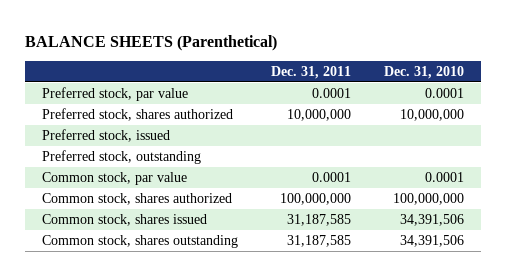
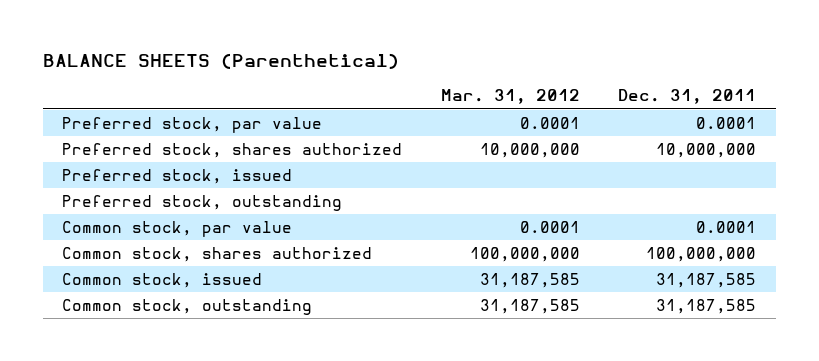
- | Dec. 31, 2011 | Dec. 31, 2010
+ | Mar. 31, 2012 | Dec. 31, 2011
- Common stock, shares issued | 31,187,585 | 34,391,506
- Common stock, shares outstanding | 31,187,585 | 34,391,506
+ Common stock, issued | 31,187,585 | 31,187,585
+ Common stock, outstanding | 31,187,585 | 31,187,585

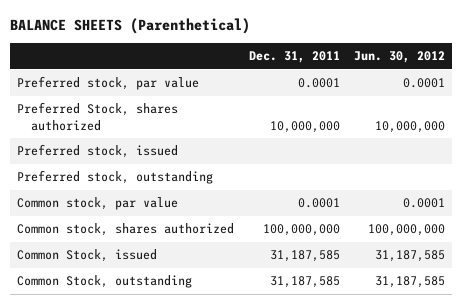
- | Mar. 31, 2012 | Dec. 31, 2011
+ | Dec. 31, 2011 | Jun. 30, 2012
- Preferred stock, shares authorized | 10,000,000 | 10,000,000
+ Preferred Stock, shares authorized | 10,000,000 | 10,000,000
- Common stock, issued | 31,187,585 | 31,187,585
- Common stock, outstanding | 31,187,585 | 31,187,585
+ Common Stock, issued | 31,187,585 | 31,187,585
+ Common Stock, outstanding | 31,187,585 | 31,187,585

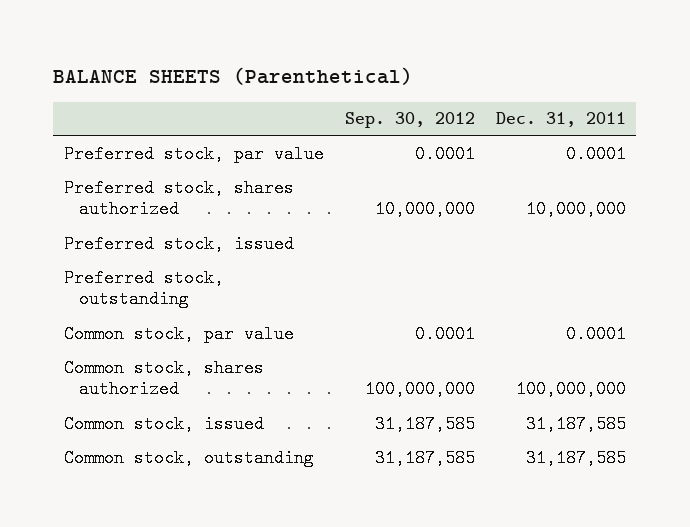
- | Dec. 31, 2011 | Jun. 30, 2012
+ | Sep. 30, 2012 | Dec. 31, 2011
- Preferred Stock, shares authorized | 10,000,000 | 10,000,000
+ Preferred stock, shares authorized | 10,000,000 | 10,000,000
- Common Stock, issued | 31,187,585 | 31,187,585
- Common Stock, outstanding | 31,187,585 | 31,187,585
+ Common stock, issued | 31,187,585 | 31,187,585
+ Common stock, outstanding | 31,187,585 | 31,187,585

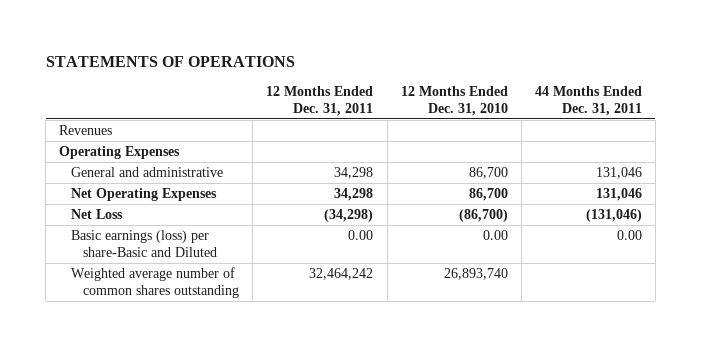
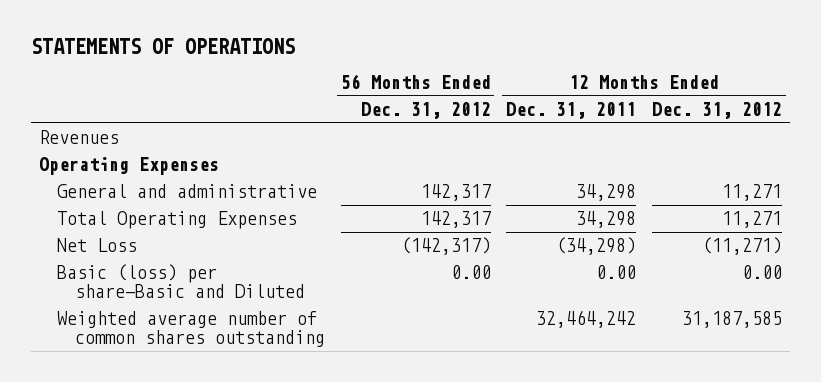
- | 12 Months Ended Dec. 31, 2011 | 12 Months Ended Dec. 31, 2010 | 44 Months Ended Dec. 31, 2011
+ | 56 Months Ended Dec. 31, 2012 | 12 Months Ended Dec. 31, 2011 | 12 Months Ended Dec. 31, 2012
- Net Operating Expenses | 34,298 | 86,700 | 131,046
+ Total Operating Expenses | 142,317 | 34,298 | 11,271
- Basic earnings (loss) per share-Basic and Diluted | 0.00 | 0.00 | 0.00
+ Basic (loss) per share-Basic and Diluted | 0.00 | 0.00 | 0.00

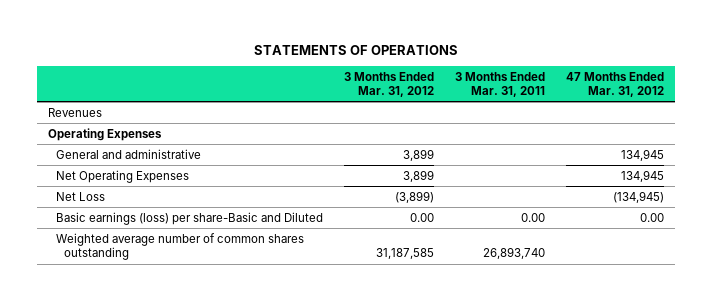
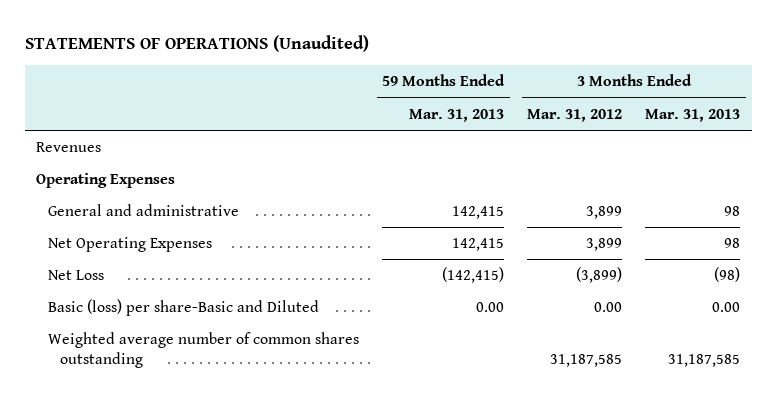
- STATEMENTS OF OPERATIONS
+ STATEMENTS OF OPERATIONS (Unaudited)
- | 3 Months Ended Mar. 31, 2012 | 3 Months Ended Mar. 31, 2011 | 47 Months Ended Mar. 31, 2012
+ | 59 Months Ended Mar. 31, 2013 | 3 Months Ended Mar. 31, 2012 | 3 Months Ended Mar. 31, 2013
- Basic earnings (loss) per share-Basic and Diluted | 0.00 | 0.00 | 0.00
+ Basic (loss) per share-Basic and Diluted | 0.00 | 0.00 | 0.00

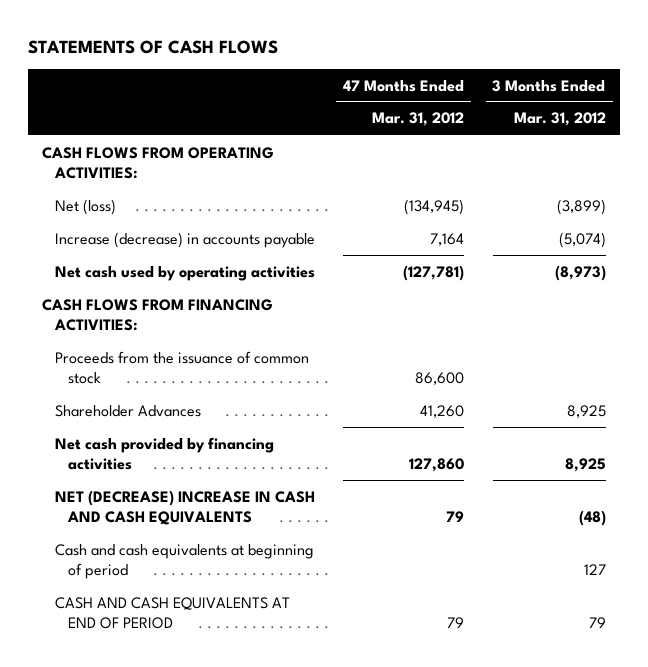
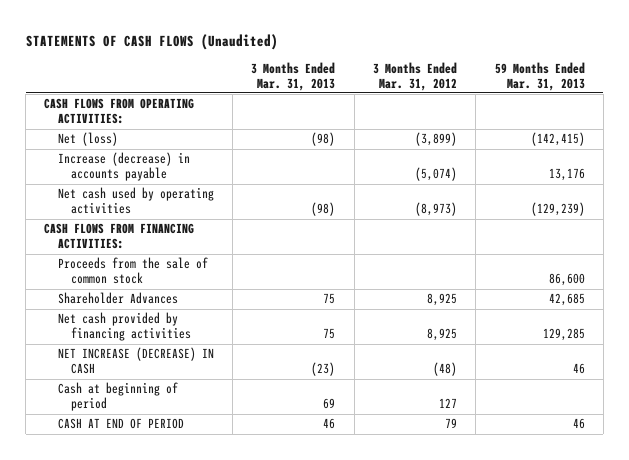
- STATEMENTS OF CASH FLOWS
+ STATEMENTS OF CASH FLOWS (Unaudited)
- | 47 Months Ended Mar. 31, 2012 | 3 Months Ended Mar. 31, 2012
+ | 3 Months Ended Mar. 31, 2013 | 3 Months Ended Mar. 31, 2012 | 59 Months Ended Mar. 31, 2013
- Proceeds from the issuance of common stock | 86,600 |
+ Proceeds from the sale of common stock | | | 86,600
- NET (DECREASE) INCREASE IN CASH AND CASH EQUIVALENTS | 79 | (48)
- Cash and cash equivalents at beginning of period | | 127
- CASH AND CASH EQUIVALENTS AT END OF PERIOD | 79 | 79
+ NET INCREASE (DECREASE) IN CASH | (23) | (48) | 46
+ Cash at beginning of period | 69 | 127 |
+ CASH AT END OF PERIOD | 46 | 79 | 46

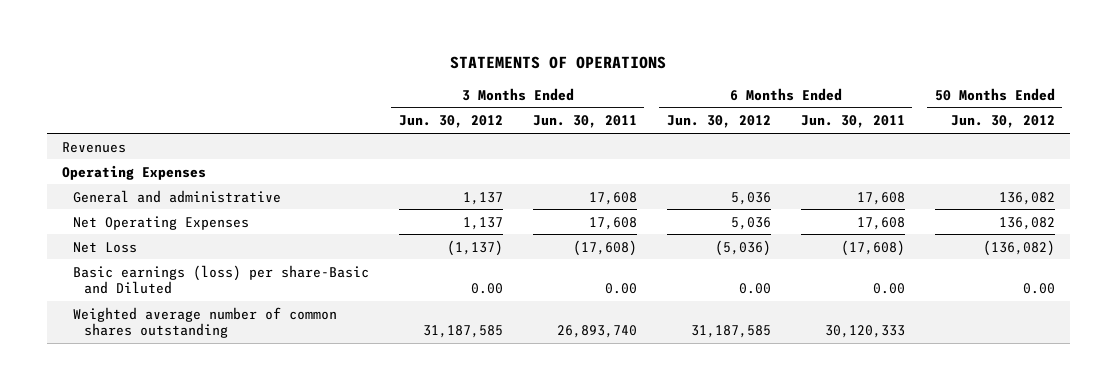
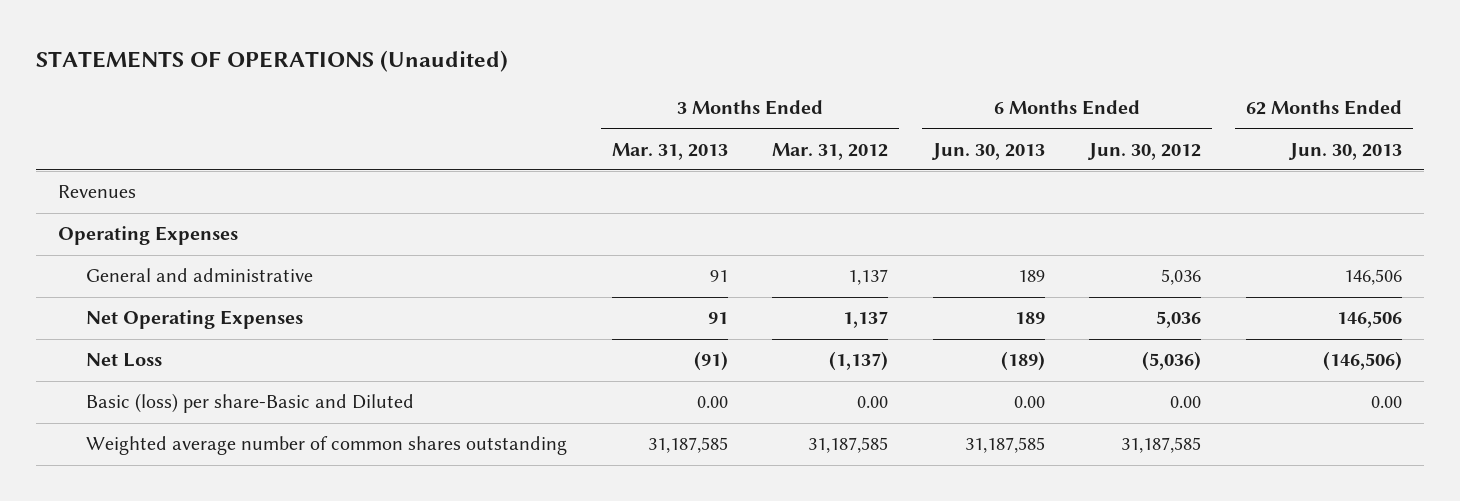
- STATEMENTS OF OPERATIONS
+ STATEMENTS OF OPERATIONS (Unaudited)
- | 3 Months Ended Jun. 30, 2012 | 3 Months Ended Jun. 30, 2011 | 6 Months Ended Jun. 30, 2012 | 6 Months Ended Jun. 30, 2011 | 50 Months Ended Jun. 30, 2012
+ | 3 Months Ended Mar. 31, 2013 | 3 Months Ended Mar. 31, 2012 | 6 Months Ended Jun. 30, 2013 | 6 Months Ended Jun. 30, 2012 | 62 Months Ended Jun. 30, 2013
- Basic earnings (loss) per share-Basic and Diluted | 0.00 | 0.00 | 0.00 | 0.00 | 0.00
+ Basic (loss) per share-Basic and Diluted | 0.00 | 0.00 | 0.00 | 0.00 | 0.00

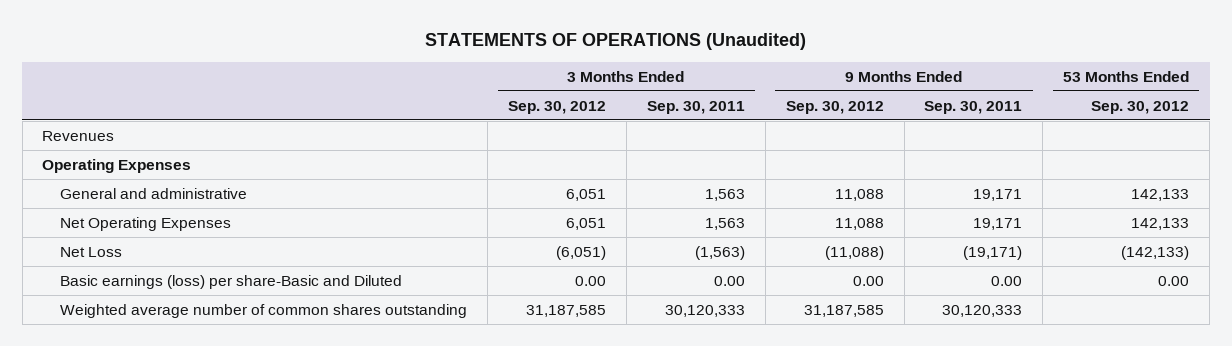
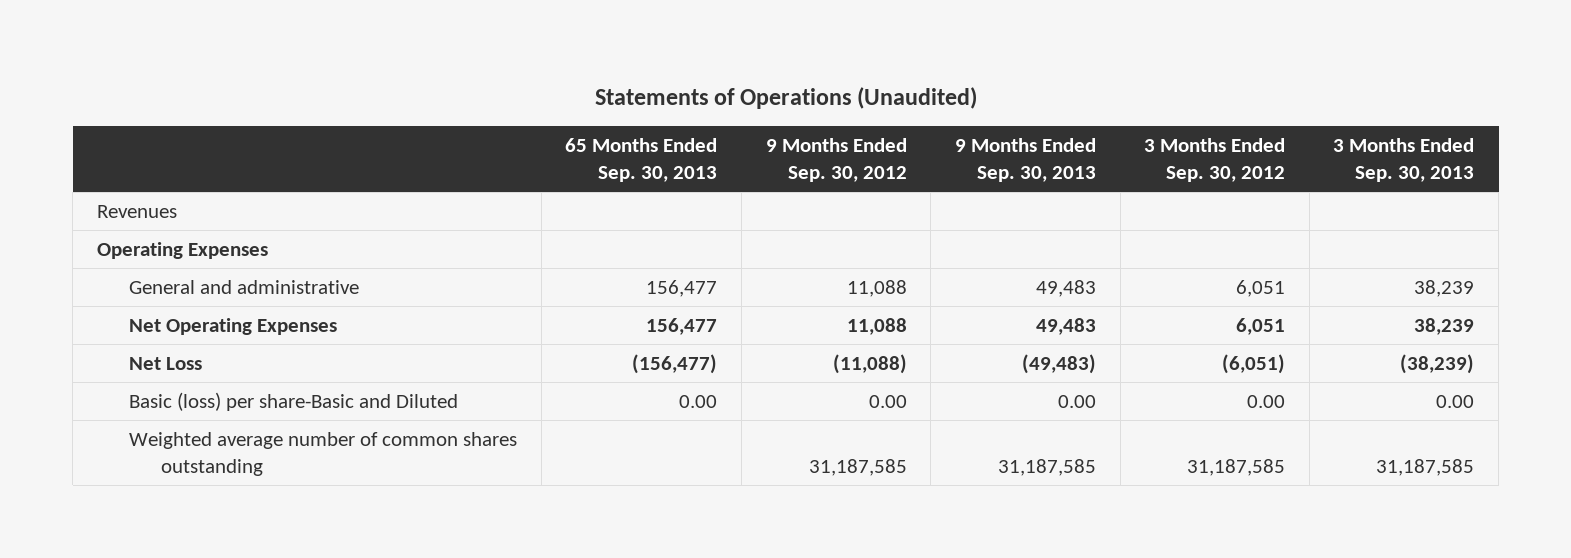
- STATEMENTS OF OPERATIONS (Unaudited)
+ Statements of Operations (Unaudited)
- | 3 Months Ended Sep. 30, 2012 | 3 Months Ended Sep. 30, 2011 | 9 Months Ended Sep. 30, 2012 | 9 Months Ended Sep. 30, 2011 | 53 Months Ended Sep. 30, 2012
+ | 65 Months Ended Sep. 30, 2013 | 9 Months Ended Sep. 30, 2012 | 9 Months Ended Sep. 30, 2013 | 3 Months Ended Sep. 30, 2012 | 3 Months Ended Sep. 30, 2013
- Basic earnings (loss) per share-Basic and Diluted | 0.00 | 0.00 | 0.00 | 0.00 | 0.00
+ Basic (loss) per share-Basic and Diluted | 0.00 | 0.00 | 0.00 | 0.00 | 0.00

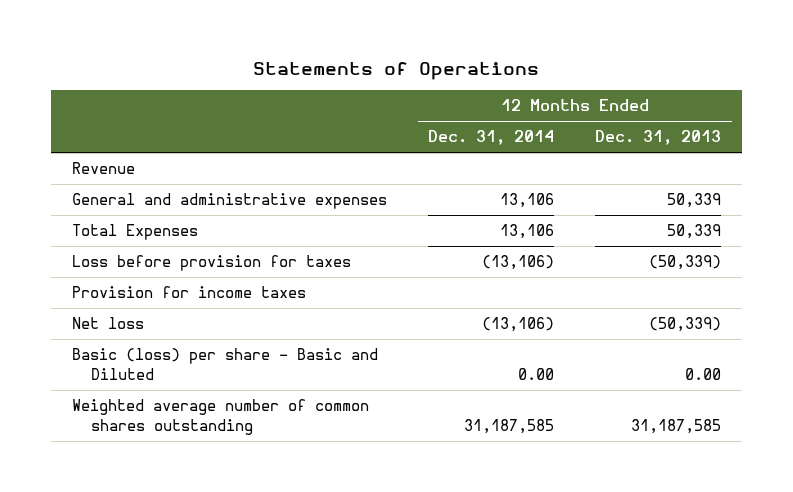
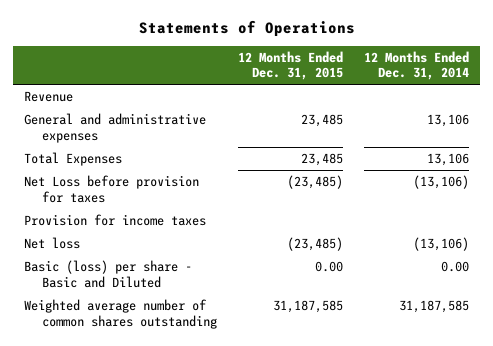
- | 12 Months Ended Dec. 31, 2014 | 12 Months Ended Dec. 31, 2013
+ | 12 Months Ended Dec. 31, 2015 | 12 Months Ended Dec. 31, 2014
- Loss before provision for taxes | (13,106) | (50,339)
+ Net Loss before provision for taxes | (23,485) | (13,106)

